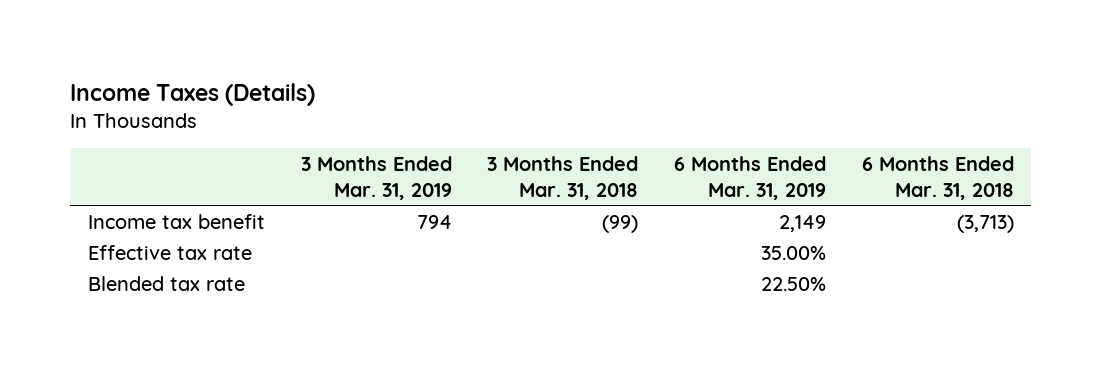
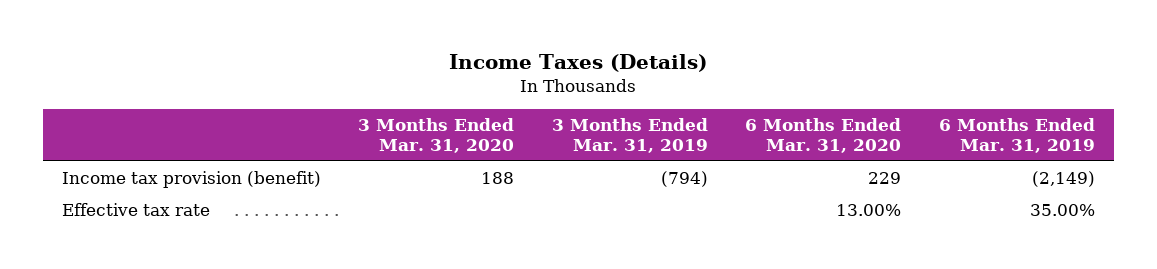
- | 3 Months Ended Mar. 31, 2019 | 3 Months Ended Mar. 31, 2018 | 6 Months Ended Mar. 31, 2019 | 6 Months Ended Mar. 31, 2018
+ | 3 Months Ended Mar. 31, 2020 | 3 Months Ended Mar. 31, 2019 | 6 Months Ended Mar. 31, 2020 | 6 Months Ended Mar. 31, 2019
- Income tax benefit | 794 | (99) | 2,149 | (3,713)
+ Income tax provision (benefit) | 188 | (794) | 229 | (2,149)
- Blended tax rate | | | 22.50% |

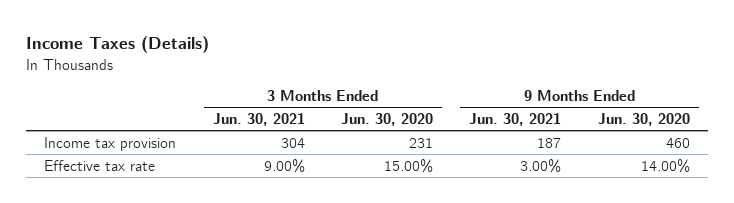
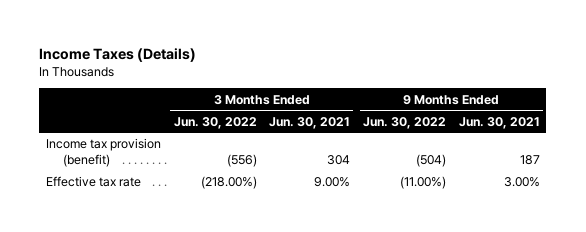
- | 3 Months Ended Jun. 30, 2021 | 3 Months Ended Jun. 30, 2020 | 9 Months Ended Jun. 30, 2021 | 9 Months Ended Jun. 30, 2020
+ | 3 Months Ended Jun. 30, 2022 | 3 Months Ended Jun. 30, 2021 | 9 Months Ended Jun. 30, 2022 | 9 Months Ended Jun. 30, 2021
- Income tax provision | 304 | 231 | 187 | 460
+ Income tax provision (benefit) | (556) | 304 | (504) | 187

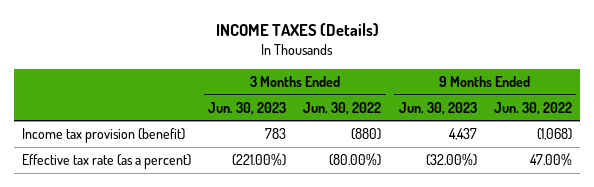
- Income Taxes (Details)
+ INCOME TAXES (Details)
- | 3 Months Ended Jun. 30, 2022 | 3 Months Ended Jun. 30, 2021 | 9 Months Ended Jun. 30, 2022 | 9 Months Ended Jun. 30, 2021
+ | 3 Months Ended Jun. 30, 2023 | 3 Months Ended Jun. 30, 2022 | 9 Months Ended Jun. 30, 2023 | 9 Months Ended Jun. 30, 2022
- Income tax provision (benefit) | (556) | 304 | (504) | 187
- Effective tax rate | (218.00%) | 9.00% | (11.00%) | 3.00%
+ Income tax provision (benefit) | 783 | (880) | 4,437 | (1,068)
+ Effective tax rate (as a percent) | (221.00%) | (80.00%) | (32.00%) | 47.00%

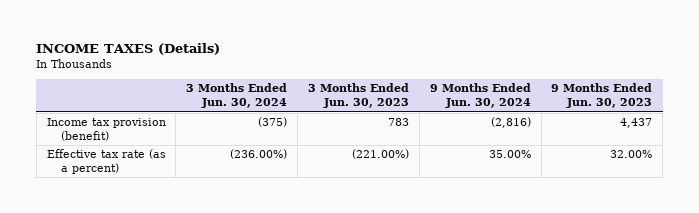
- | 3 Months Ended Jun. 30, 2023 | 3 Months Ended Jun. 30, 2022 | 9 Months Ended Jun. 30, 2023 | 9 Months Ended Jun. 30, 2022
+ | 3 Months Ended Jun. 30, 2024 | 3 Months Ended Jun. 30, 2023 | 9 Months Ended Jun. 30, 2024 | 9 Months Ended Jun. 30, 2023
- Effective tax rate (as a percent) | (221.00%) | (80.00%) | (32.00%) | 47.00%
+ Effective tax rate (as a percent) | (236.00%) | (221.00%) | 35.00% | 32.00%

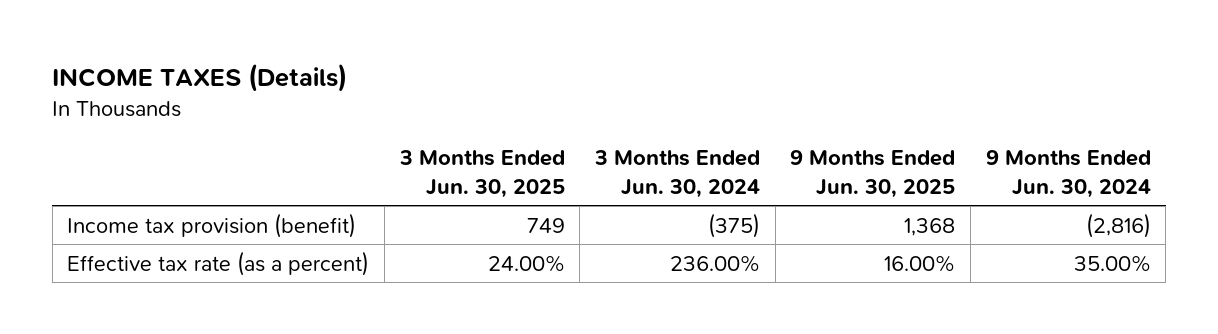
- | 3 Months Ended Jun. 30, 2024 | 3 Months Ended Jun. 30, 2023 | 9 Months Ended Jun. 30, 2024 | 9 Months Ended Jun. 30, 2023
+ | 3 Months Ended Jun. 30, 2025 | 3 Months Ended Jun. 30, 2024 | 9 Months Ended Jun. 30, 2025 | 9 Months Ended Jun. 30, 2024
- Effective tax rate (as a percent) | (236.00%) | (221.00%) | 35.00% | 32.00%
+ Effective tax rate (as a percent) | 24.00% | 236.00% | 16.00% | 35.00%

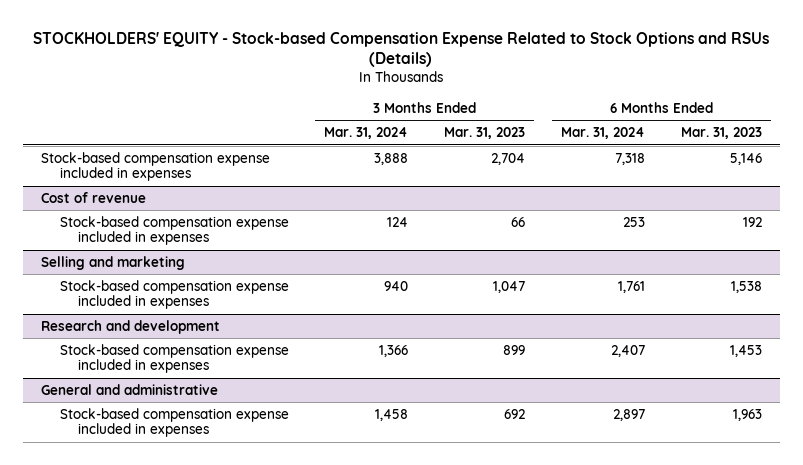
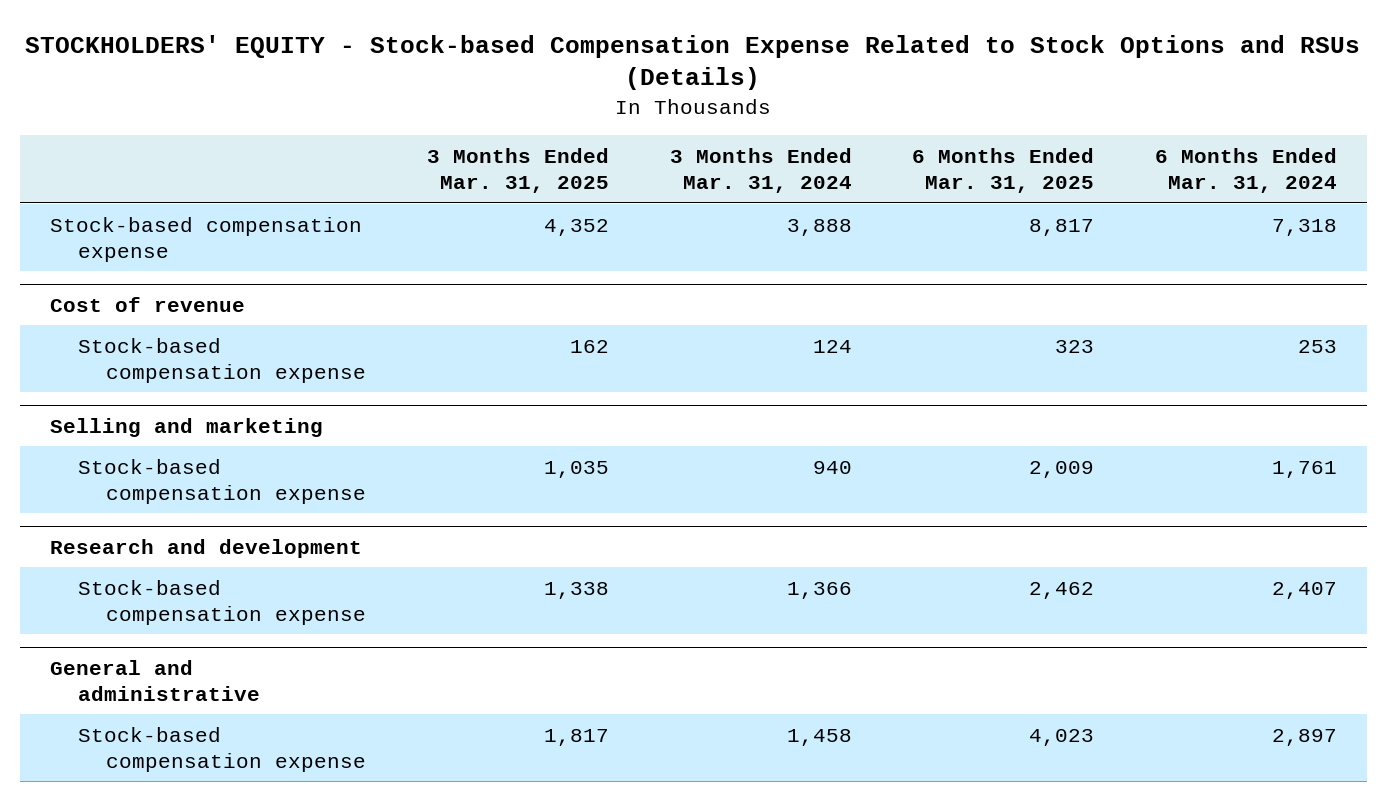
- | 3 Months Ended Mar. 31, 2024 | 3 Months Ended Mar. 31, 2023 | 6 Months Ended Mar. 31, 2024 | 6 Months Ended Mar. 31, 2023
+ | 3 Months Ended Mar. 31, 2025 | 3 Months Ended Mar. 31, 2024 | 6 Months Ended Mar. 31, 2025 | 6 Months Ended Mar. 31, 2024
- Stock-based compensation expense included in expenses | 3,888 | 2,704 | 7,318 | 5,146
+ Stock-based compensation expense | 4,352 | 3,888 | 8,817 | 7,318
@ Cost of revenue
- Stock-based compensation expense included in expenses | 124 | 66 | 253 | 192
+ Stock-based compensation expense | 162 | 124 | 323 | 253
@ Selling and marketing
- Stock-based compensation expense included in expenses | 940 | 1,047 | 1,761 | 1,538
+ Stock-based compensation expense | 1,035 | 940 | 2,009 | 1,761
@ Research and development
- Stock-based compensation expense included in expenses | 1,366 | 899 | 2,407 | 1,453
+ Stock-based compensation expense | 1,338 | 1,366 | 2,462 | 2,407
@ General and administrative
- Stock-based compensation expense included in expenses | 1,458 | 692 | 2,897 | 1,963
+ Stock-based compensation expense | 1,817 | 1,458 | 4,023 | 2,897

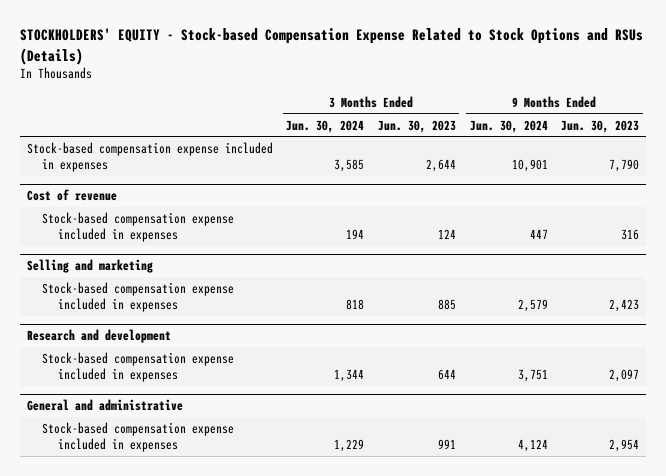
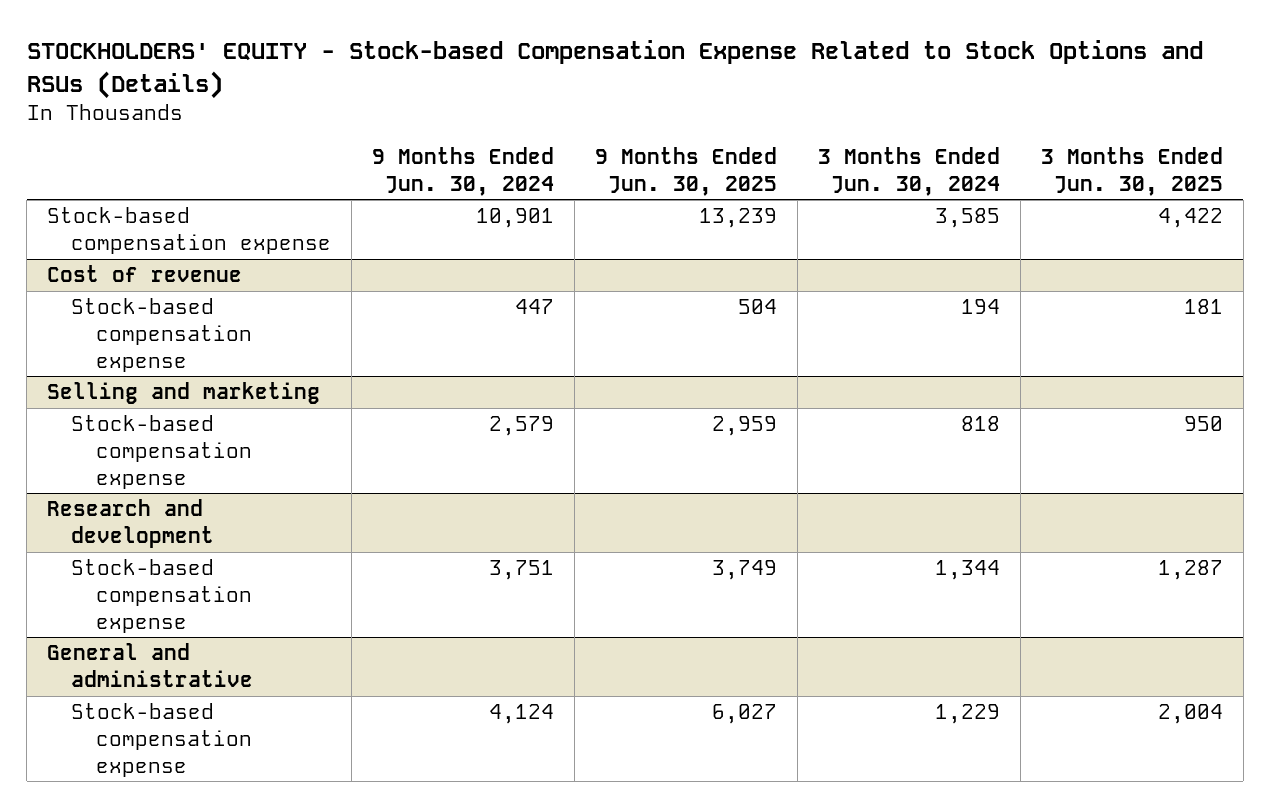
- | 3 Months Ended Jun. 30, 2024 | 3 Months Ended Jun. 30, 2023 | 9 Months Ended Jun. 30, 2024 | 9 Months Ended Jun. 30, 2023
+ | 9 Months Ended Jun. 30, 2024 | 9 Months Ended Jun. 30, 2025 | 3 Months Ended Jun. 30, 2024 | 3 Months Ended Jun. 30, 2025
- Stock-based compensation expense included in expenses | 3,585 | 2,644 | 10,901 | 7,790
+ Stock-based compensation expense | 10,901 | 13,239 | 3,585 | 4,422
@ Cost of revenue
- Stock-based compensation expense included in expenses | 194 | 124 | 447 | 316
+ Stock-based compensation expense | 447 | 504 | 194 | 181
@ Selling and marketing
- Stock-based compensation expense included in expenses | 818 | 885 | 2,579 | 2,423
+ Stock-based compensation expense | 2,579 | 2,959 | 818 | 950
@ Research and development
- Stock-based compensation expense included in expenses | 1,344 | 644 | 3,751 | 2,097
+ Stock-based compensation expense | 3,751 | 3,749 | 1,344 | 1,287
@ General and administrative
- Stock-based compensation expense included in expenses | 1,229 | 991 | 4,124 | 2,954
+ Stock-based compensation expense | 4,124 | 6,027 | 1,229 | 2,004

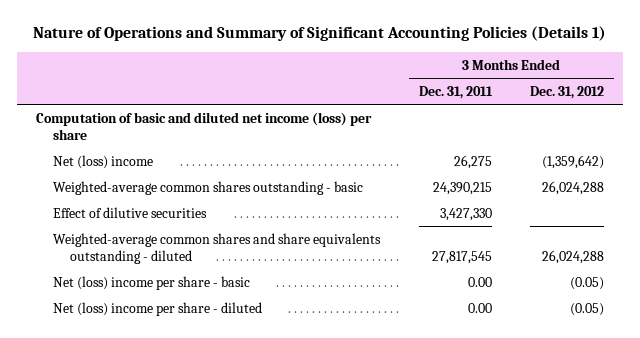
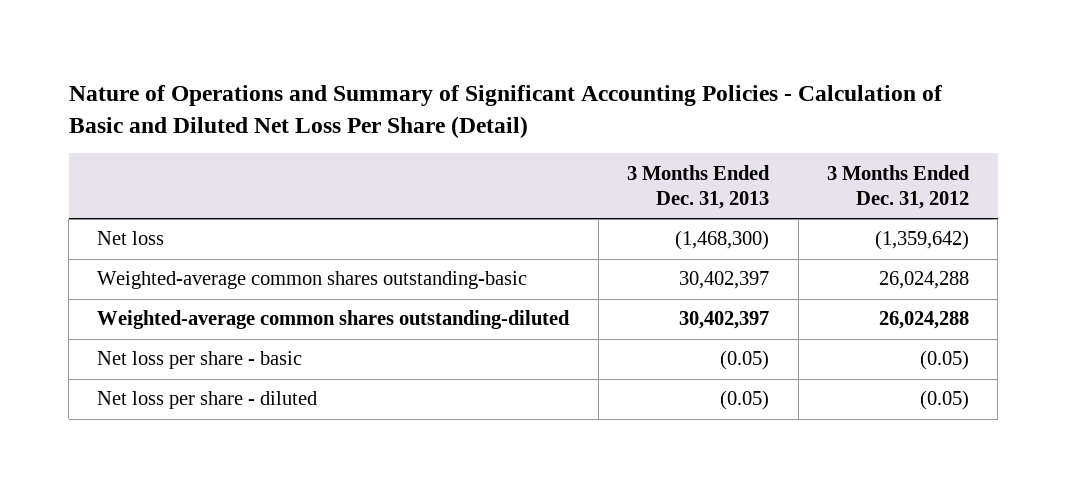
- Nature of Operations and Summary of Significant Accounting Policies (Details 1)
+ Nature of Operations and Summary of Significant Accounting Policies - Calculation of Basic and Diluted Net Loss Per Share (Detail)
- | 3 Months Ended Dec. 31, 2011 | 3 Months Ended Dec. 31, 2012
+ | 3 Months Ended Dec. 31, 2013 | 3 Months Ended Dec. 31, 2012
- Computation of basic and diluted net income (loss) per share
- Net (loss) income | 26,275 | (1,359,642)
- Weighted-average common shares outstanding - basic | 24,390,215 | 26,024,288
- Effect of dilutive securities | 3,427,330 |
- Weighted-average common shares and share equivalents outstanding - diluted | 27,817,545 | 26,024,288
- Net (loss) income per share - basic | 0.00 | (0.05)
- Net (loss) income per share - diluted | 0.00 | (0.05)
+ Net loss | (1,468,300) | (1,359,642)
+ Weighted-average common shares outstanding-basic | 30,402,397 | 26,024,288
+ Weighted-average common shares outstanding-diluted | 30,402,397 | 26,024,288
+ Net loss per share - basic | (0.05) | (0.05)
+ Net loss per share - diluted | (0.05) | (0.05)

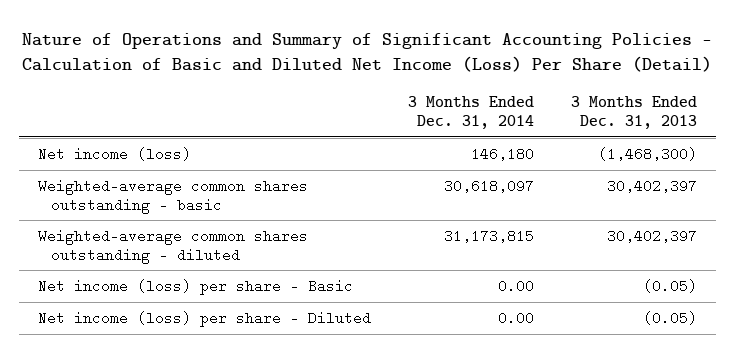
- Nature of Operations and Summary of Significant Accounting Policies - Calculation of Basic and Diluted Net Loss Per Share (Detail)
+ Nature of Operations and Summary of Significant Accounting Policies - Calculation of Basic and Diluted Net Income (Loss) Per Share (Detail)
- | 3 Months Ended Dec. 31, 2013 | 3 Months Ended Dec. 31, 2012
+ | 3 Months Ended Dec. 31, 2014 | 3 Months Ended Dec. 31, 2013
- Net loss | (1,468,300) | (1,359,642)
- Weighted-average common shares outstanding-basic | 30,402,397 | 26,024,288
- Weighted-average common shares outstanding-diluted | 30,402,397 | 26,024,288
- Net loss per share - basic | (0.05) | (0.05)
- Net loss per share - diluted | (0.05) | (0.05)
+ Net income (loss) | 146,180 | (1,468,300)
+ Weighted-average common shares outstanding - basic | 30,618,097 | 30,402,397
+ Weighted-average common shares outstanding - diluted | 31,173,815 | 30,402,397
+ Net income (loss) per share - Basic | 0.00 | (0.05)
+ Net income (loss) per share - Diluted | 0.00 | (0.05)

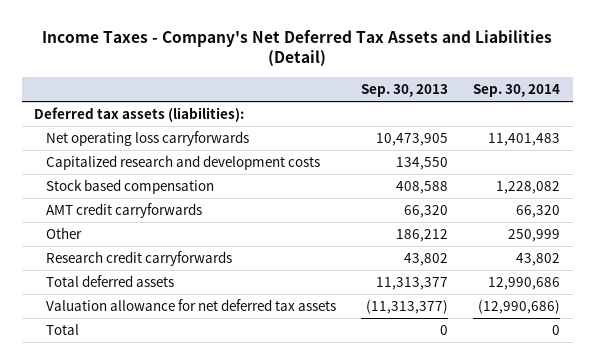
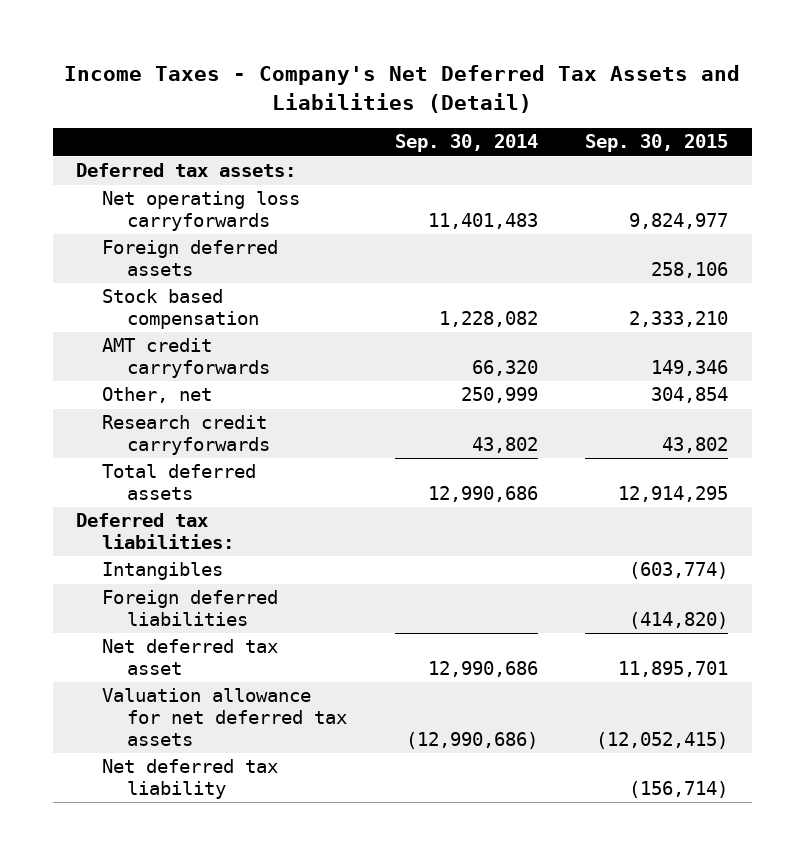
- | Sep. 30, 2013 | Sep. 30, 2014
+ | Sep. 30, 2014 | Sep. 30, 2015
- Deferred tax assets (liabilities):
+ Deferred tax assets:
- Capitalized research and development costs | 134,550 |
+ Foreign deferred assets | | 258,106
- Other | 186,212 | 250,999
+ Other, net | 250,999 | 304,854
+ Deferred tax liabilities:
+ Intangibles | | (603,774)
+ Foreign deferred liabilities | | (414,820)
+ Net deferred tax asset | 12,990,686 | 11,895,701
- Total | 0 | 0
+ Net deferred tax liability | | (156,714)

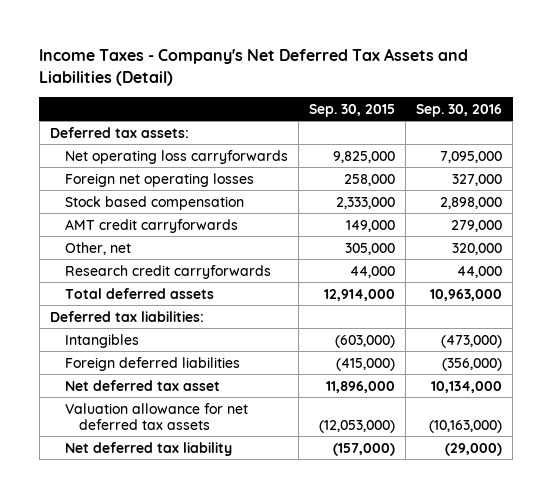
- | Sep. 30, 2014 | Sep. 30, 2015
+ | Sep. 30, 2015 | Sep. 30, 2016
- Net operating loss carryforwards | 11,401,483 | 9,824,977
- Foreign deferred assets | | 258,106
- Stock based compensation | 1,228,082 | 2,333,210
- AMT credit carryforwards | 66,320 | 149,346
- Other, net | 250,999 | 304,854
- Research credit carryforwards | 43,802 | 43,802
- Total deferred assets | 12,990,686 | 12,914,295
+ Net operating loss carryforwards | 9,825,000 | 7,095,000
+ Foreign net operating losses | 258,000 | 327,000
+ Stock based compensation | 2,333,000 | 2,898,000
+ AMT credit carryforwards | 149,000 | 279,000
+ Other, net | 305,000 | 320,000
+ Research credit carryforwards | 44,000 | 44,000
+ Total deferred assets | 12,914,000 | 10,963,000
- Intangibles | | (603,774)
- Foreign deferred liabilities | | (414,820)
- Net deferred tax asset | 12,990,686 | 11,895,701
- Valuation allowance for net deferred tax assets | (12,990,686) | (12,052,415)
- Net deferred tax liability | | (156,714)
+ Intangibles | (603,000) | (473,000)
+ Foreign deferred liabilities | (415,000) | (356,000)
+ Net deferred tax asset | 11,896,000 | 10,134,000
+ Valuation allowance for net deferred tax assets | (12,053,000) | (10,163,000)
+ Net deferred tax liability | (157,000) | (29,000)

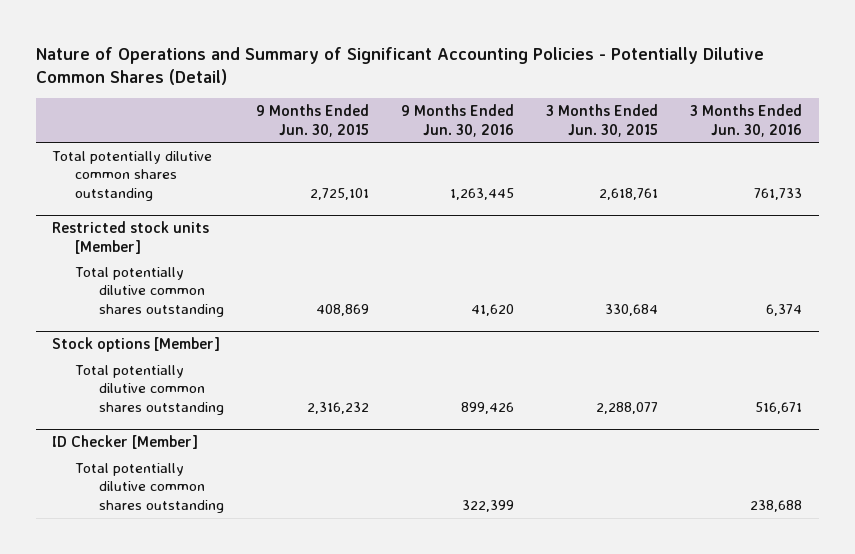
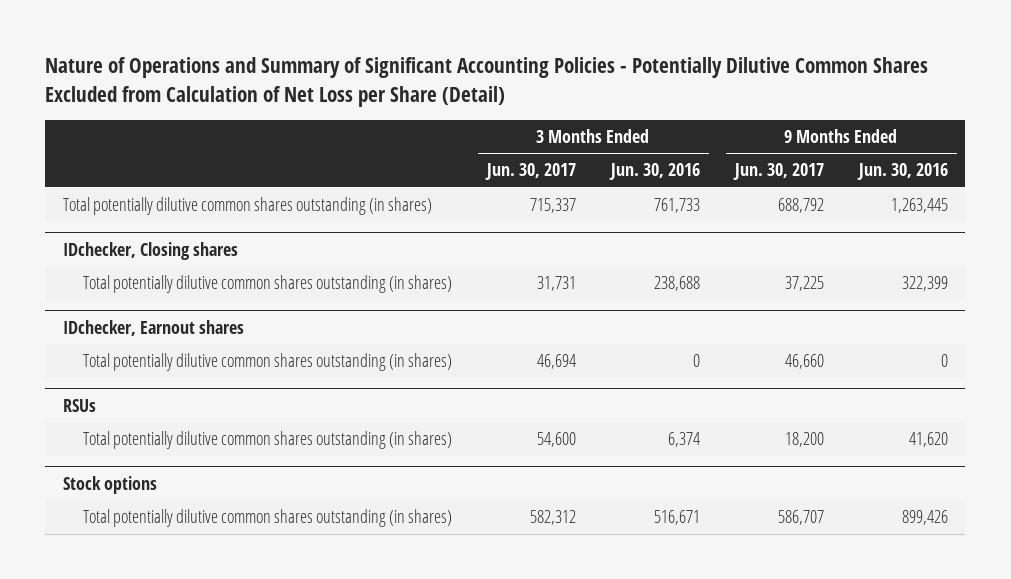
- Nature of Operations and Summary of Significant Accounting Policies - Potentially Dilutive Common Shares (Detail)
+ Nature of Operations and Summary of Significant Accounting Policies - Potentially Dilutive Common Shares Excluded from Calculation of Net Loss per Share (Detail)
- | 9 Months Ended Jun. 30, 2015 | 9 Months Ended Jun. 30, 2016 | 3 Months Ended Jun. 30, 2015 | 3 Months Ended Jun. 30, 2016
+ | 3 Months Ended Jun. 30, 2017 | 3 Months Ended Jun. 30, 2016 | 9 Months Ended Jun. 30, 2017 | 9 Months Ended Jun. 30, 2016
- Total potentially dilutive common shares outstanding | 2,725,101 | 1,263,445 | 2,618,761 | 761,733
- Restricted stock units [Member]
- Total potentially dilutive common shares outstanding | 408,869 | 41,620 | 330,684 | 6,374
- Stock options [Member]
- Total potentially dilutive common shares outstanding | 2,316,232 | 899,426 | 2,288,077 | 516,671
- ID Checker [Member]
- Total potentially dilutive common shares outstanding | | 322,399 | | 238,688
+ Total potentially dilutive common shares outstanding (in shares) | 715,337 | 761,733 | 688,792 | 1,263,445
+ IDchecker, Closing shares
+ Total potentially dilutive common shares outstanding (in shares) | 31,731 | 238,688 | 37,225 | 322,399
+ IDchecker, Earnout shares
+ Total potentially dilutive common shares outstanding (in shares) | 46,694 | 0 | 46,660 | 0
+ RSUs
+ Total potentially dilutive common shares outstanding (in shares) | 54,600 | 6,374 | 18,200 | 41,620
+ Stock options
+ Total potentially dilutive common shares outstanding (in shares) | 582,312 | 516,671 | 586,707 | 899,426

